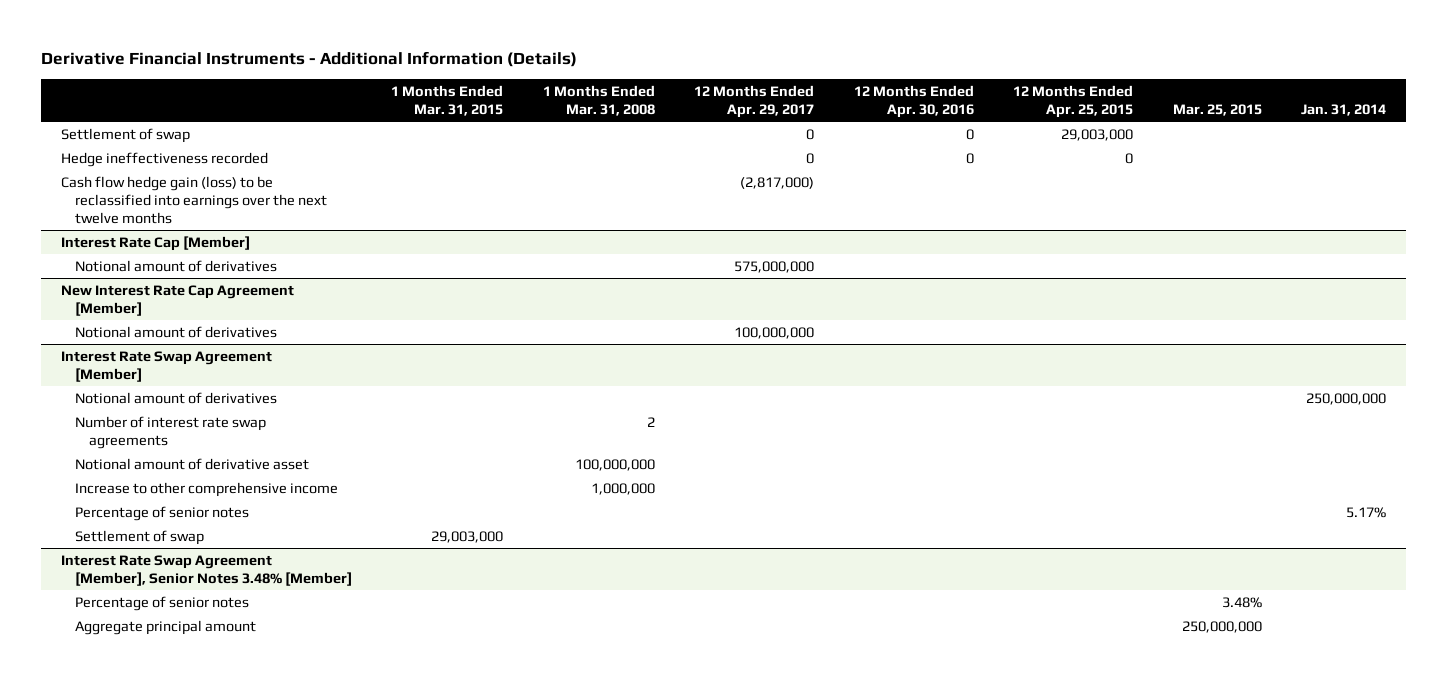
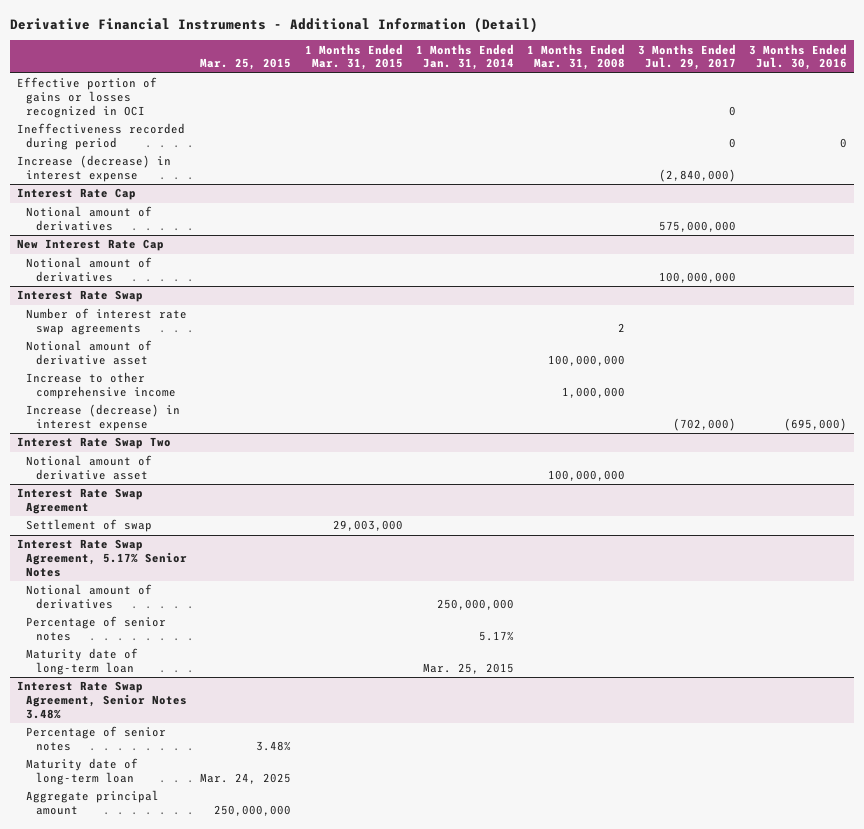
- Derivative Financial Instruments - Additional Information (Details)
+ Derivative Financial Instruments - Additional Information (Detail)
- | 1 Months Ended Mar. 31, 2015 | 1 Months Ended Mar. 31, 2008 | 12 Months Ended Apr. 29, 2017 | 12 Months Ended Apr. 30, 2016 | 12 Months Ended Apr. 25, 2015 | Mar. 25, 2015 | Jan. 31, 2014
+ | Mar. 25, 2015 | 1 Months Ended Mar. 31, 2015 | 1 Months Ended Jan. 31, 2014 | 1 Months Ended Mar. 31, 2008 | 3 Months Ended Jul. 29, 2017 | 3 Months Ended Jul. 30, 2016
- Settlement of swap | | | 0 | 0 | 29,003,000 | |
- Hedge ineffectiveness recorded | | | 0 | 0 | 0 | |
- Cash flow hedge gain (loss) to be reclassified into earnings over the next twelve months | | | (2,817,000) | | | |
- Interest Rate Cap [Member]
+ Effective portion of gains or losses recognized in OCI | | | | | 0 |
+ Ineffectiveness recorded during period | | | | | 0 | 0
+ Increase (decrease) in interest expense | | | | | (2,840,000) |
+ Interest Rate Cap
- New Interest Rate Cap Agreement [Member]
+ New Interest Rate Cap
- Interest Rate Swap Agreement [Member]
- Notional amount of derivatives | | | | | | | 250,000,000
- Number of interest rate swap agreements | | 2 | | | | |
- Notional amount of derivative asset | | 100,000,000 | | | | |
- Increase to other comprehensive income | | 1,000,000 | | | | |
- Percentage of senior notes | | | | | | | 5.17%
+ Interest Rate Swap
+ Number of interest rate swap agreements | | | | 2 | |
+ Notional amount of derivative asset | | | | 100,000,000 | |
+ Increase to other comprehensive income | | | | 1,000,000 | |
+ Increase (decrease) in interest expense | | | | | (702,000) | (695,000)
+ Interest Rate Swap Two
+ Notional amount of derivative asset | | | | 100,000,000 | |
+ Interest Rate Swap Agreement
- Interest Rate Swap Agreement [Member], Senior Notes 3.48% [Member]
+ Interest Rate Swap Agreement, 5.17% Senior Notes
+ Notional amount of derivatives | | | 250,000,000 | | |
+ Percentage of senior notes | | | 5.17% | | |
+ Maturity date of long-term loan | | | Mar. 25, 2015 | | |
+ Interest Rate Swap Agreement, Senior Notes 3.48%
+ Maturity date of long-term loan | Mar. 24, 2025 | | | | |

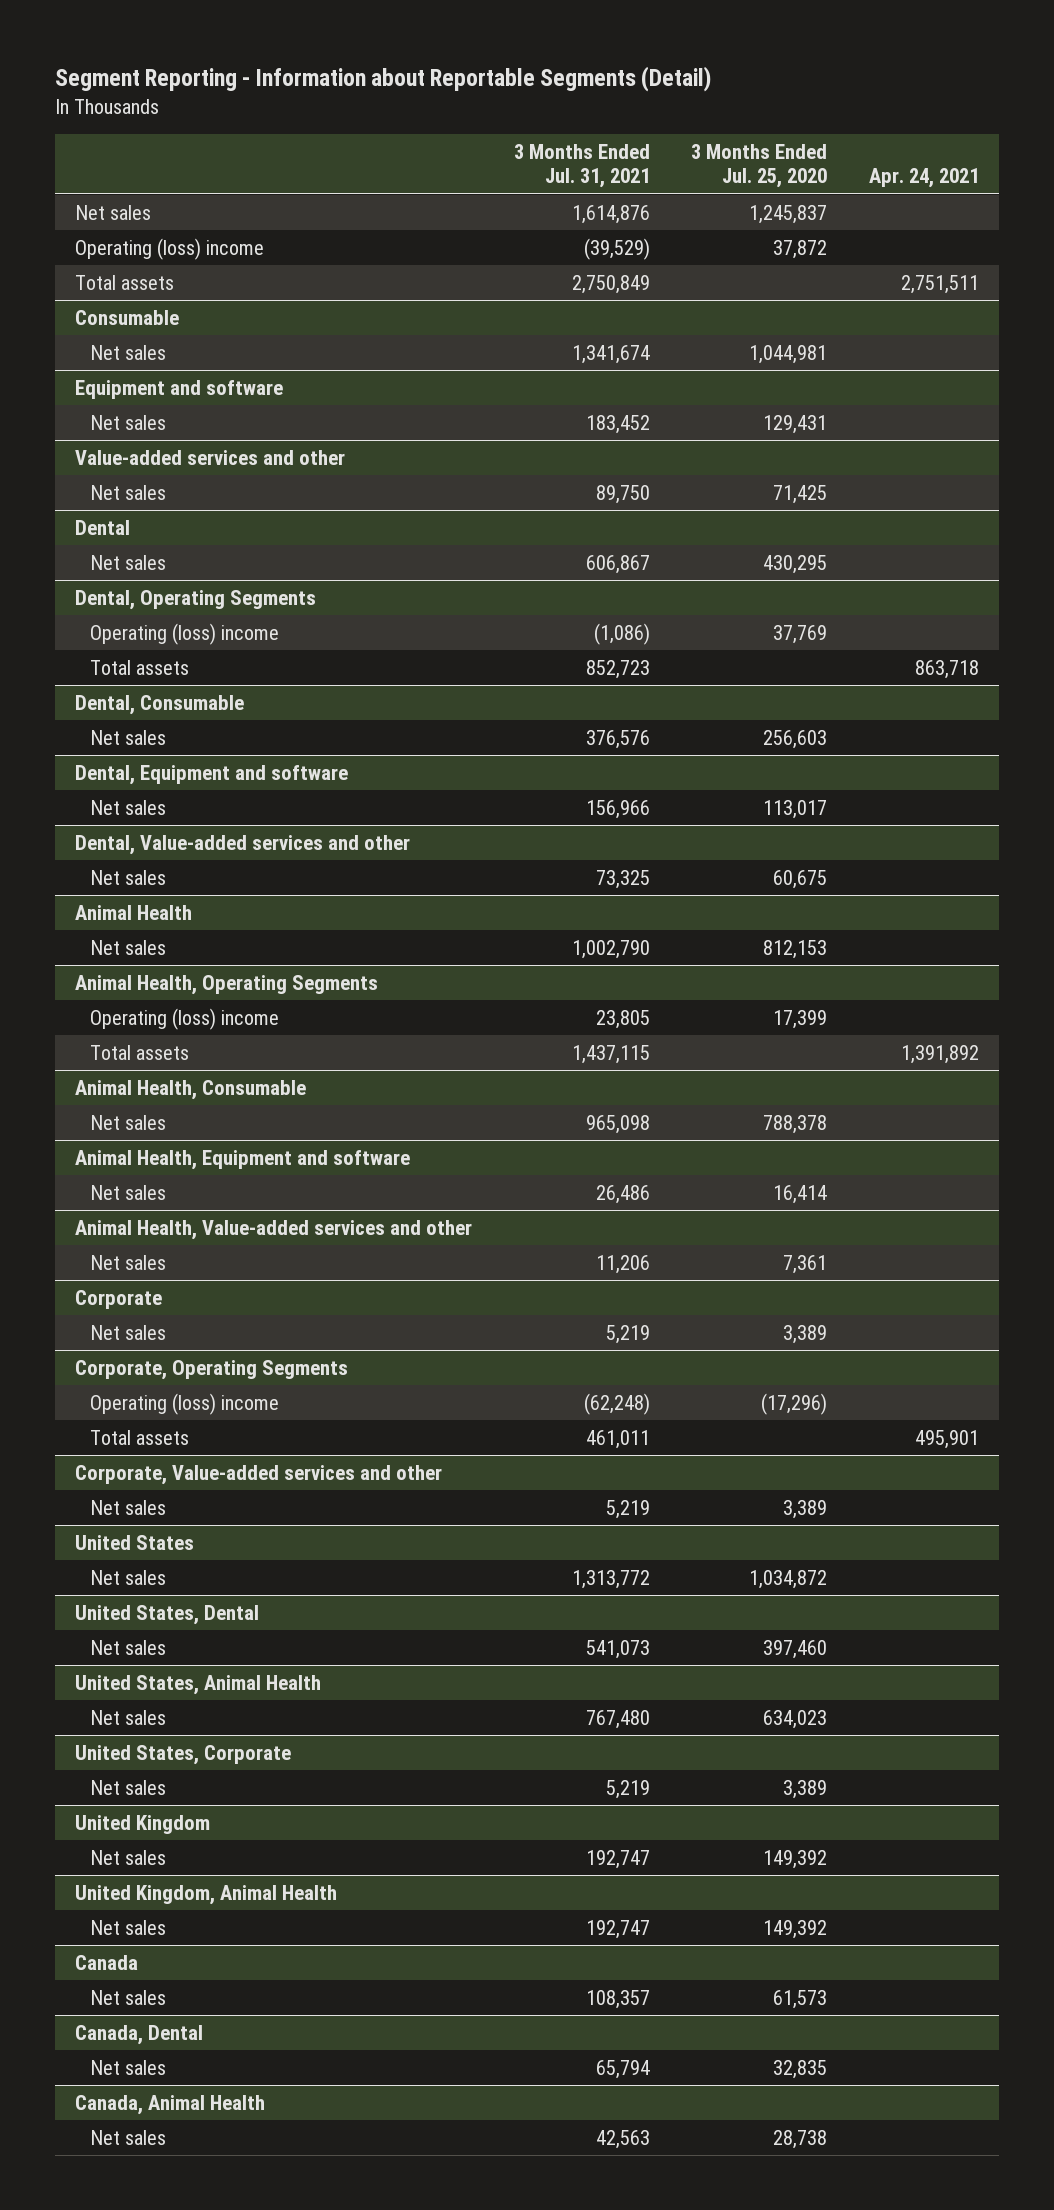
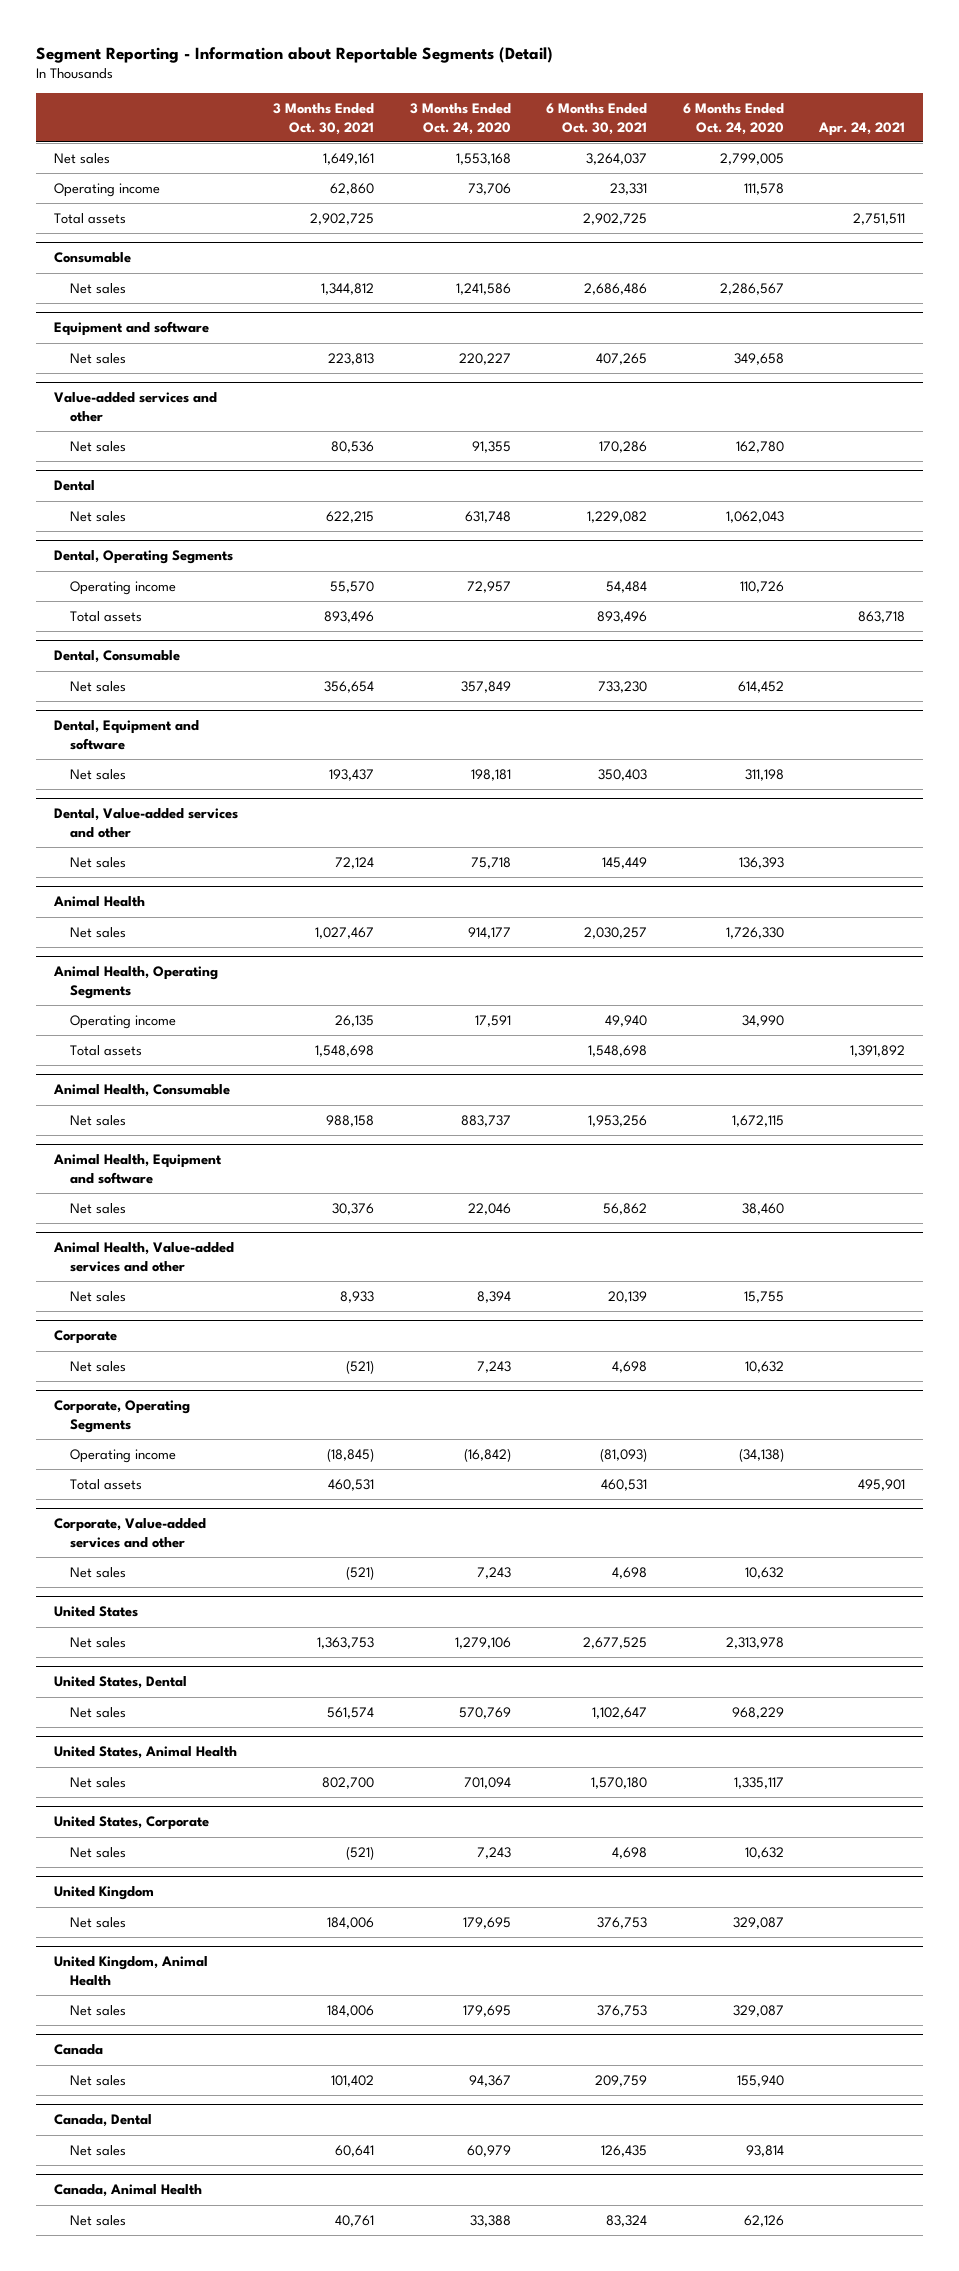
- | 3 Months Ended Jul. 31, 2021 | 3 Months Ended Jul. 25, 2020 | Apr. 24, 2021
+ | 3 Months Ended Oct. 30, 2021 | 3 Months Ended Oct. 24, 2020 | 6 Months Ended Oct. 30, 2021 | 6 Months Ended Oct. 24, 2020 | Apr. 24, 2021
- Operating (loss) income | (39,529) | 37,872 |
+ Operating income | 62,860 | 73,706 | 23,331 | 111,578 |
@ Dental, Operating Segments
- Operating (loss) income | (1,086) | 37,769 |
+ Operating income | 55,570 | 72,957 | 54,484 | 110,726 |
@ Animal Health, Operating Segments
- Operating (loss) income | 23,805 | 17,399 |
+ Operating income | 26,135 | 17,591 | 49,940 | 34,990 |
@ Corporate, Operating Segments
- Operating (loss) income | (62,248) | (17,296) |
+ Operating income | (18,845) | (16,842) | (81,093) | (34,138) |

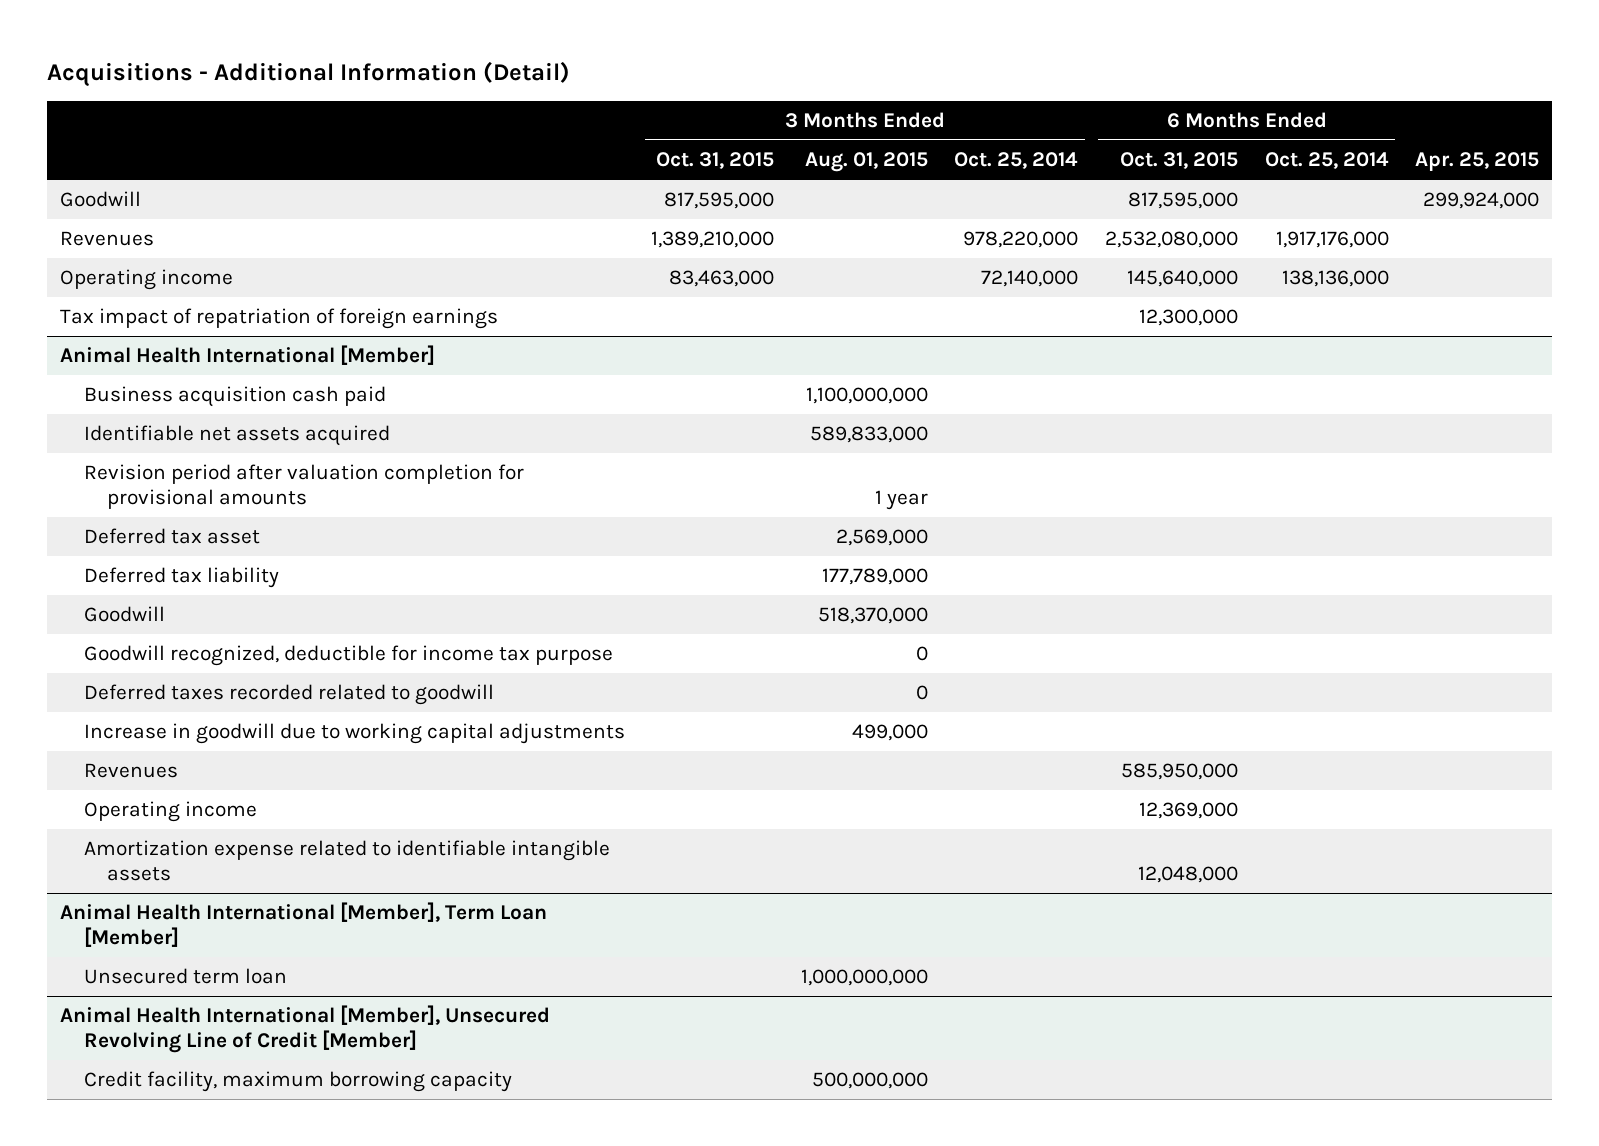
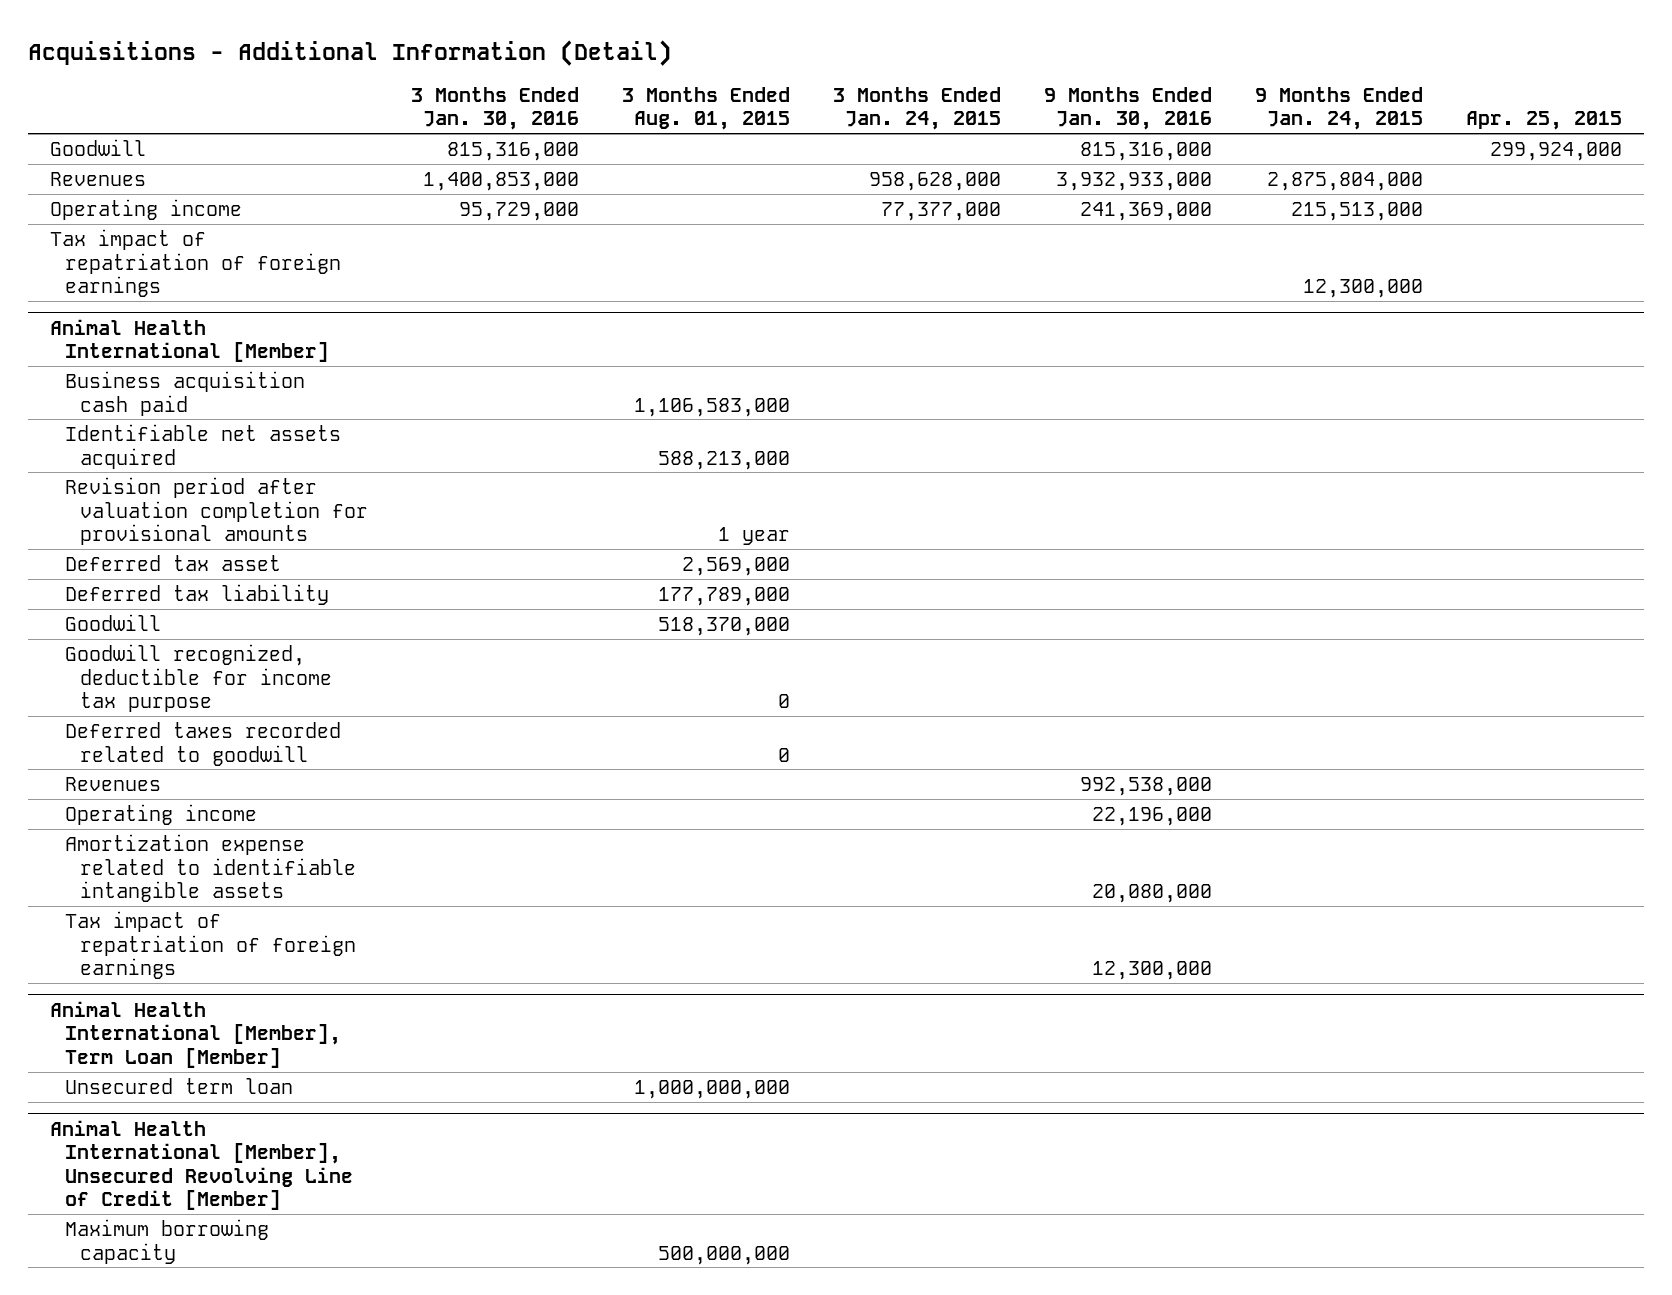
- | 3 Months Ended Oct. 31, 2015 | 3 Months Ended Aug. 01, 2015 | 3 Months Ended Oct. 25, 2014 | 6 Months Ended Oct. 31, 2015 | 6 Months Ended Oct. 25, 2014 | Apr. 25, 2015
+ | 3 Months Ended Jan. 30, 2016 | 3 Months Ended Aug. 01, 2015 | 3 Months Ended Jan. 24, 2015 | 9 Months Ended Jan. 30, 2016 | 9 Months Ended Jan. 24, 2015 | Apr. 25, 2015
@ Animal Health International [Member]
- Business acquisition cash paid | | 1,100,000,000 | | | |
- Identifiable net assets acquired | | 589,833,000 | | | |
+ Business acquisition cash paid | | 1,106,583,000 | | | |
+ Identifiable net assets acquired | | 588,213,000 | | | |
- Increase in goodwill due to working capital adjustments | | 499,000 | | | |
+ Tax impact of repatriation of foreign earnings | | | | 12,300,000 | |
@ Animal Health International [Member], Unsecured Revolving Line of Credit [Member]
- Credit facility, maximum borrowing capacity | | 500,000,000 | | | |
+ Maximum borrowing capacity | | 500,000,000 | | | |

